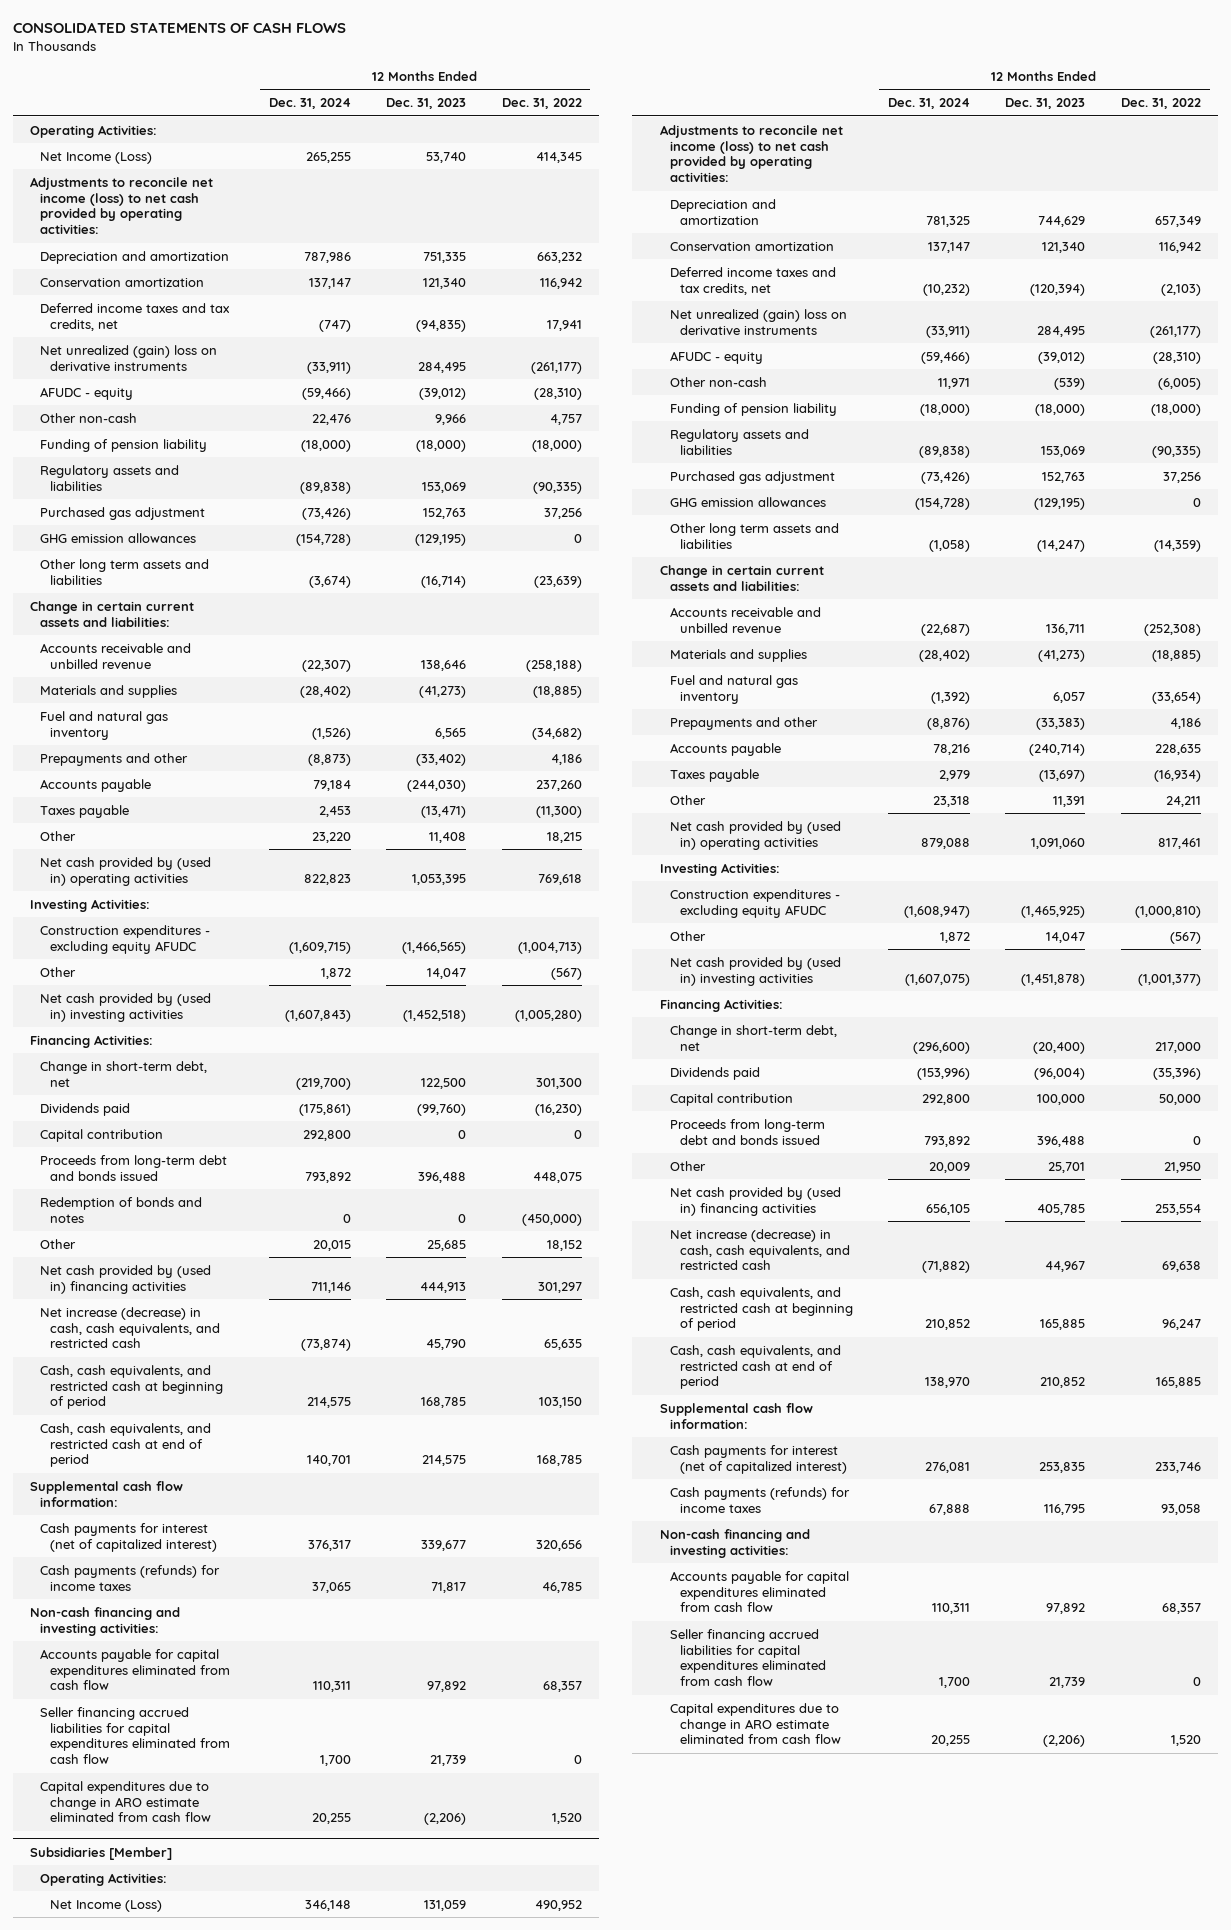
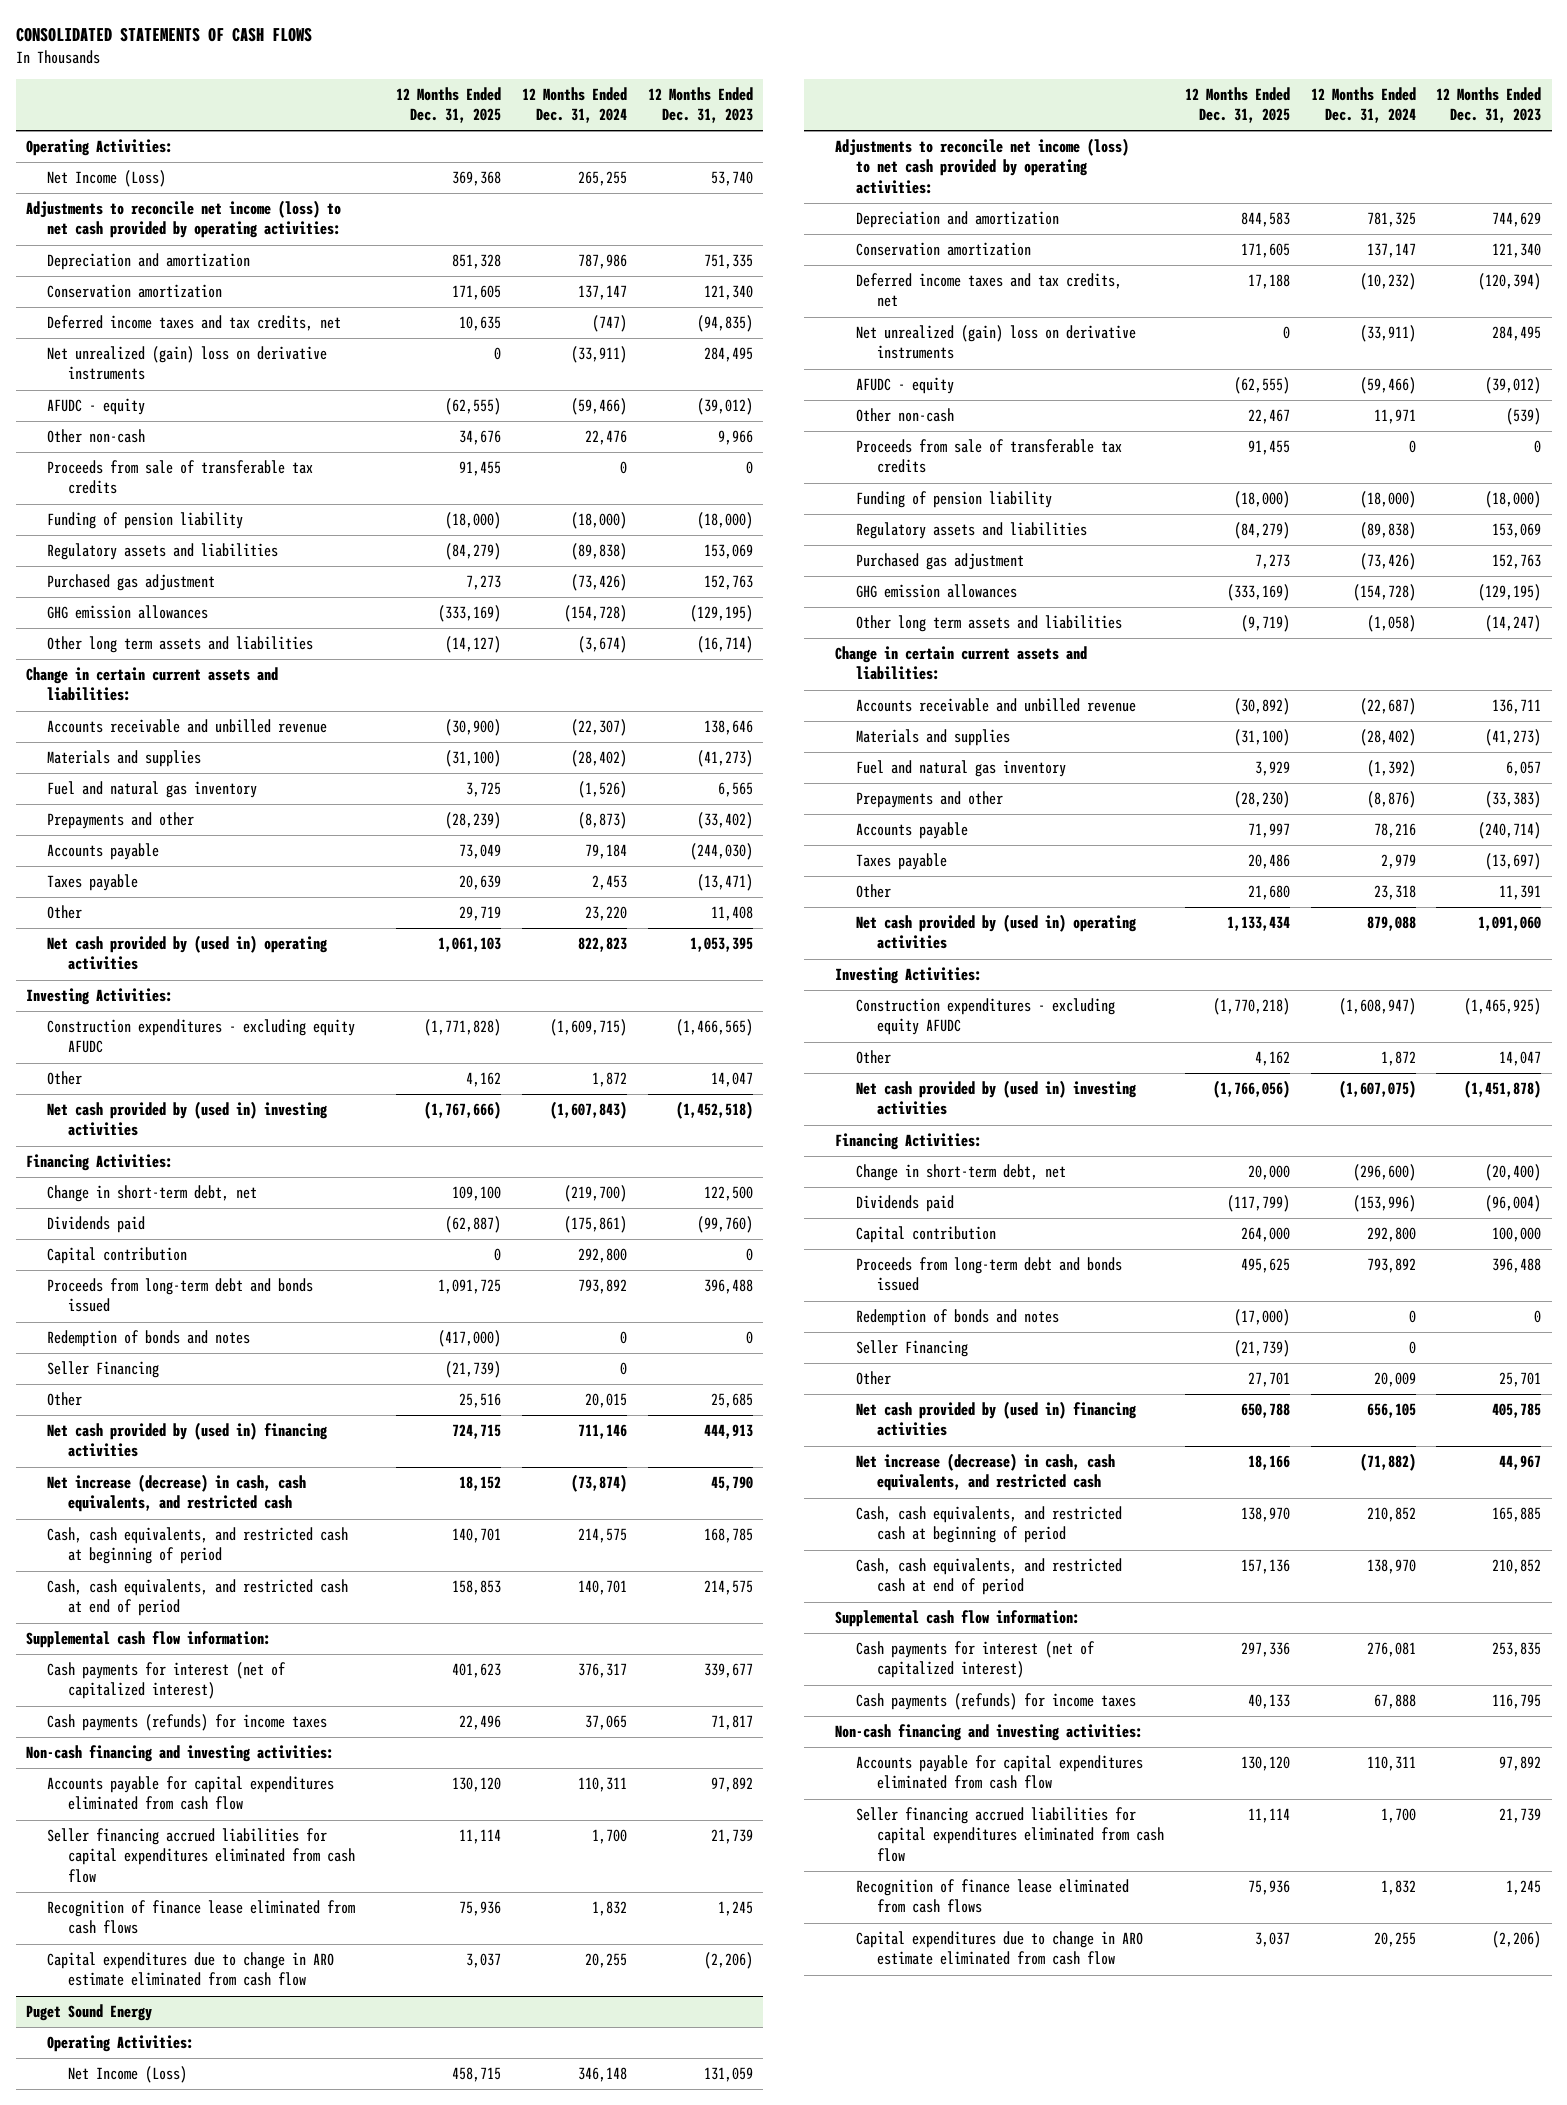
- | 12 Months Ended Dec. 31, 2024 | 12 Months Ended Dec. 31, 2023 | 12 Months Ended Dec. 31, 2022
+ | 12 Months Ended Dec. 31, 2025 | 12 Months Ended Dec. 31, 2024 | 12 Months Ended Dec. 31, 2023
+ Proceeds from sale of transferable tax credits | 91,455 | 0 | 0
+ Seller Financing | (21,739) | 0 |
+ Recognition of finance lease eliminated from cash flows | 75,936 | 1,832 | 1,245
- Subsidiaries [Member]
+ Puget Sound Energy
+ Proceeds from sale of transferable tax credits | 91,455 | 0 | 0
+ Redemption of bonds and notes | (17,000) | 0 | 0
+ Seller Financing | (21,739) | 0 |
+ Recognition of finance lease eliminated from cash flows | 75,936 | 1,832 | 1,245

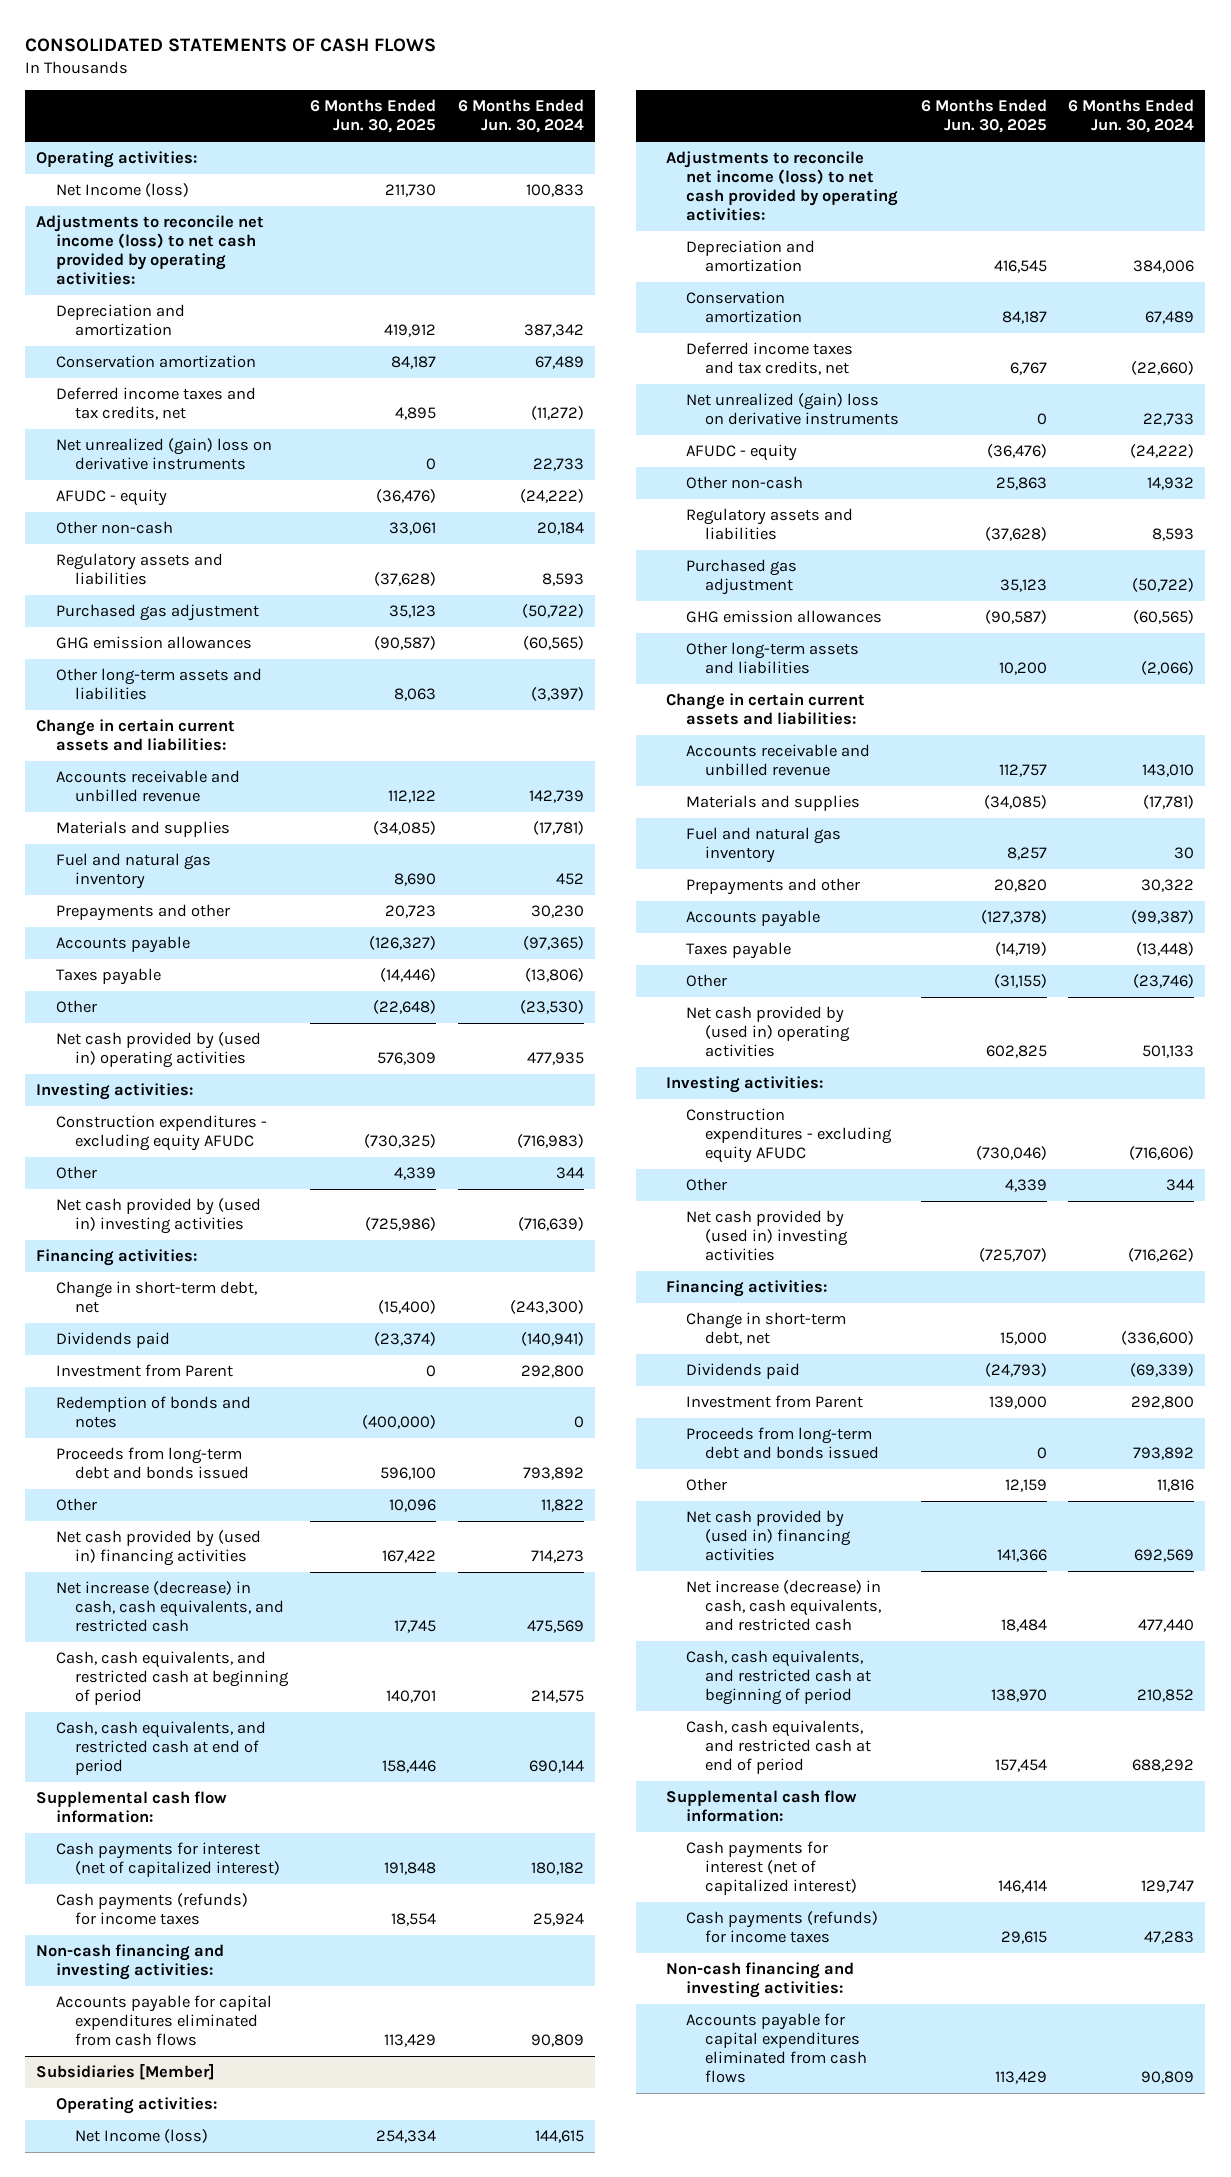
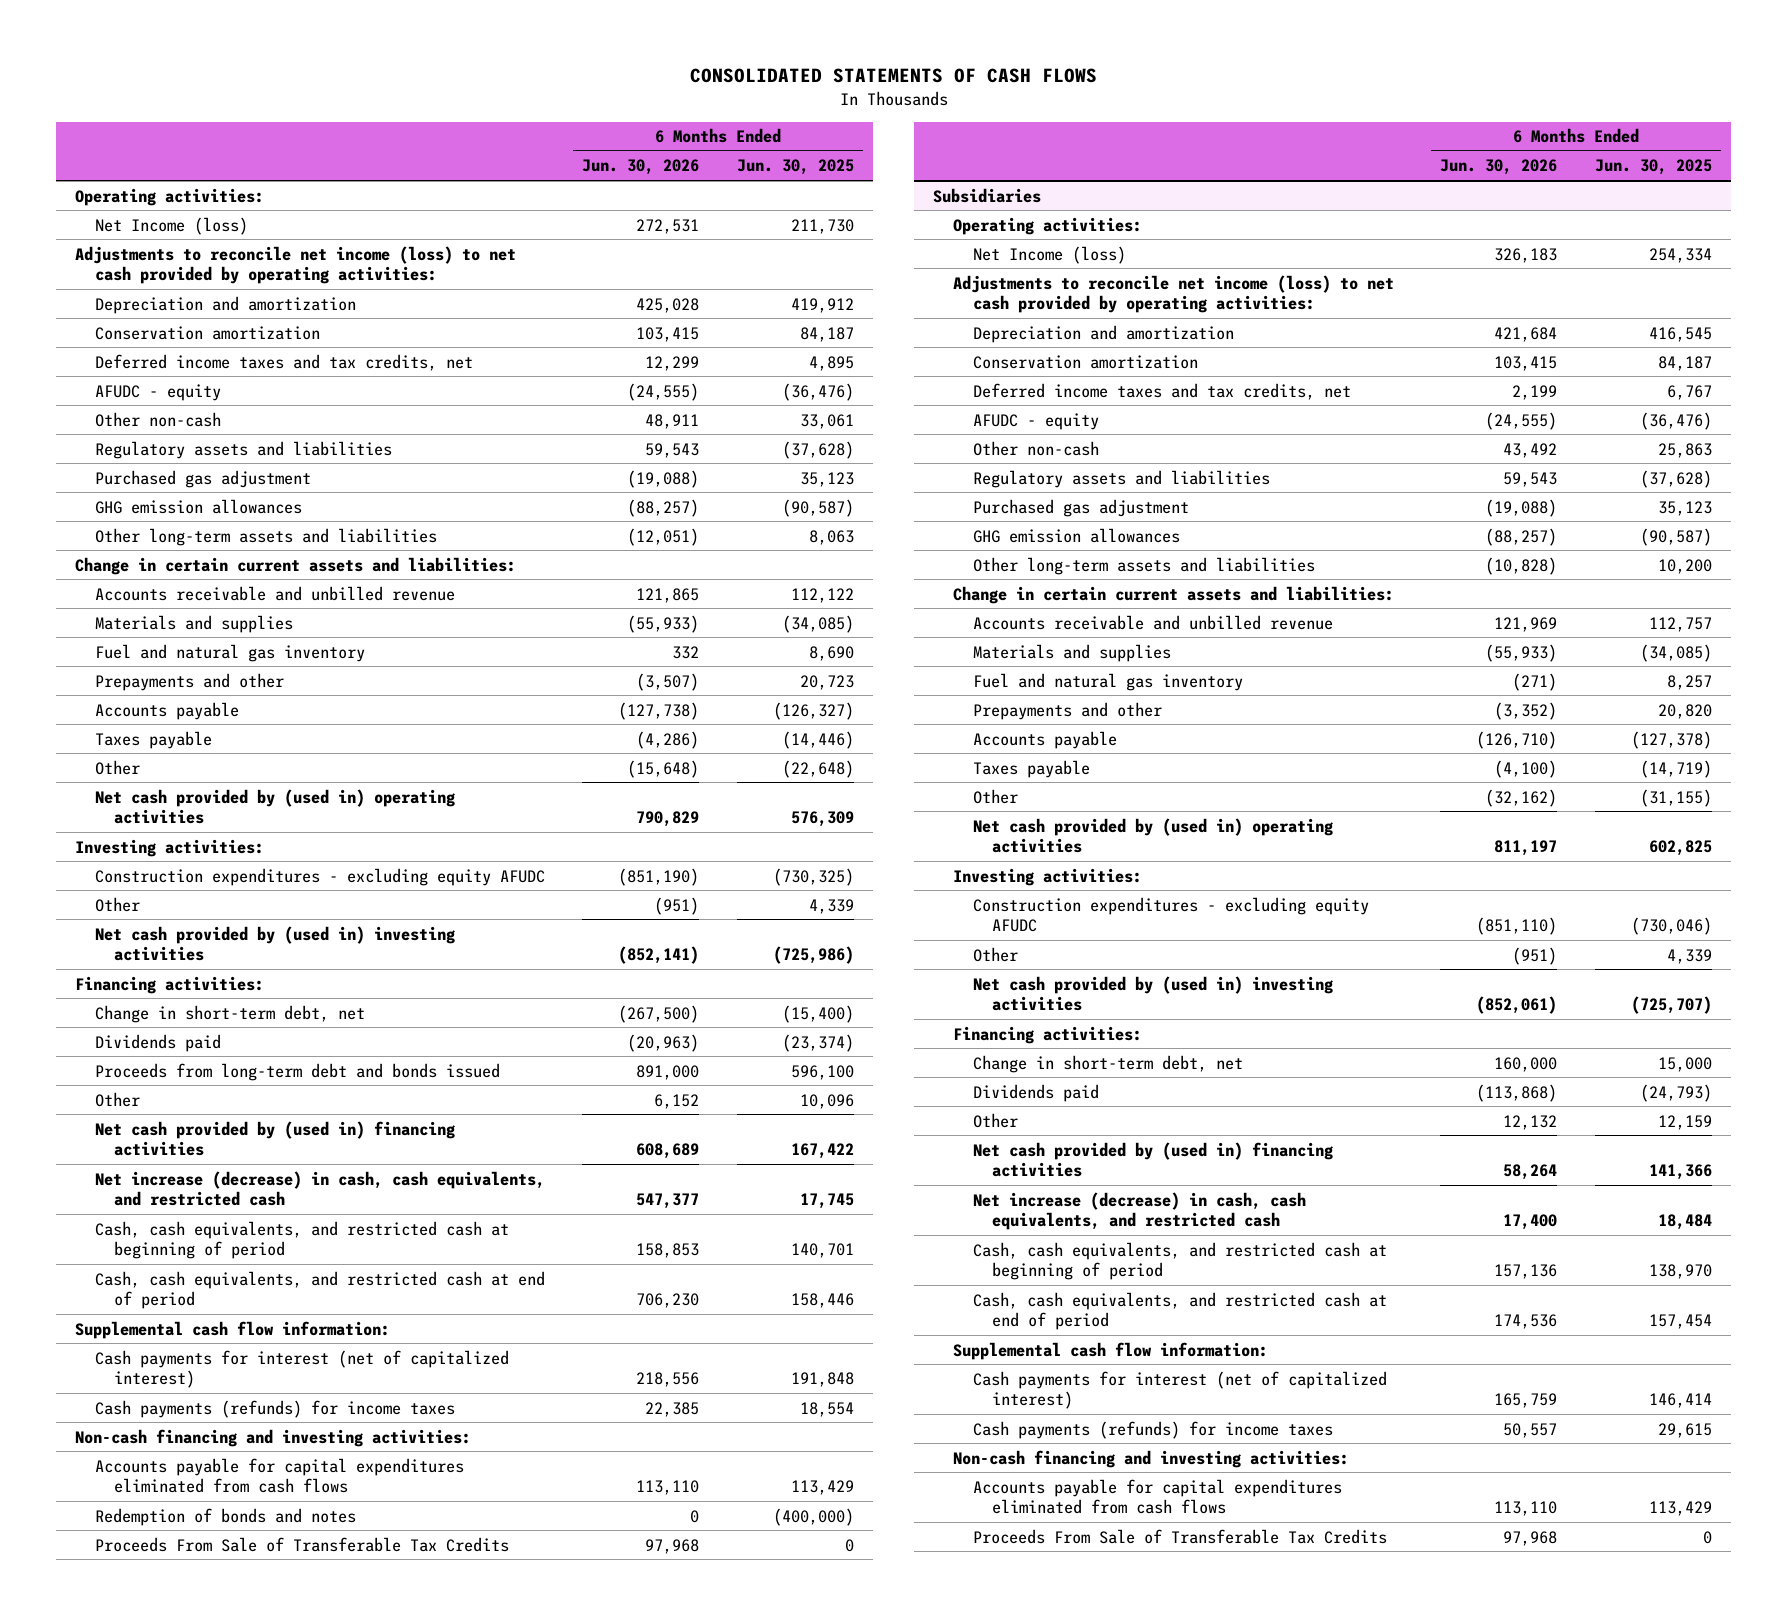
- | 6 Months Ended Jun. 30, 2025 | 6 Months Ended Jun. 30, 2024
+ | 6 Months Ended Jun. 30, 2026 | 6 Months Ended Jun. 30, 2025
- Net unrealized (gain) loss on derivative instruments | 0 | 22,733
- Investment from Parent | 0 | 292,800
- Subsidiaries [Member]
moved down: Redemption of bonds and notes | 0 | (400,000)
+ Proceeds From Sale of Transferable Tax Credits | 97,968 | 0
+ Subsidiaries
- Net unrealized (gain) loss on derivative instruments | 0 | 22,733
- Investment from Parent | 139,000 | 292,800
- Proceeds from long-term debt and bonds issued | 0 | 793,892
+ Proceeds From Sale of Transferable Tax Credits | 97,968 | 0

